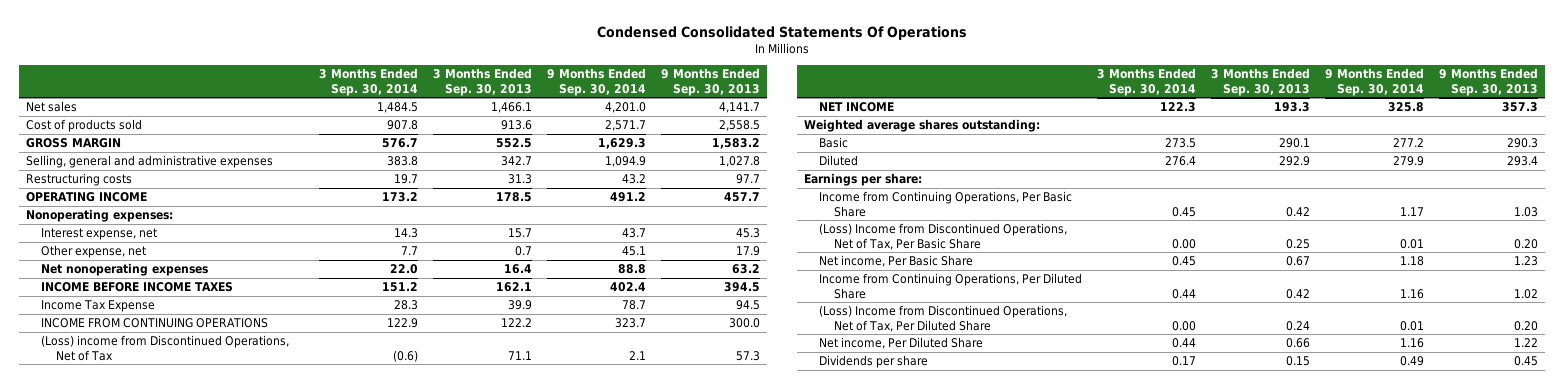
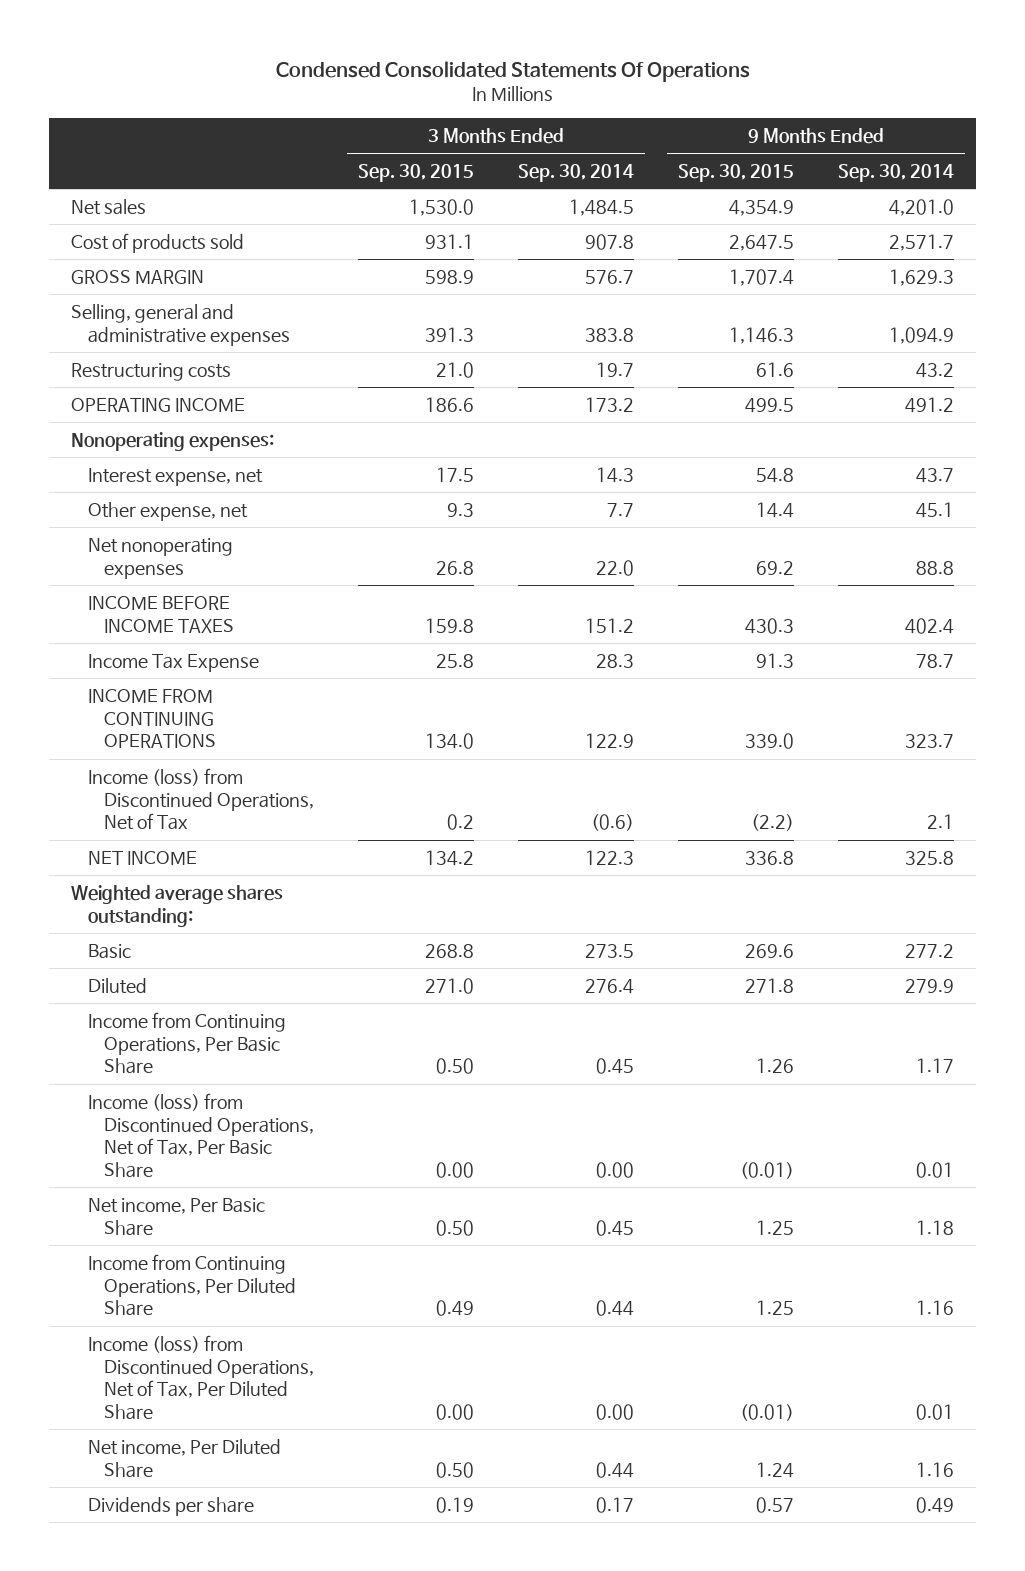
- | 3 Months Ended Sep. 30, 2014 | 3 Months Ended Sep. 30, 2013 | 9 Months Ended Sep. 30, 2014 | 9 Months Ended Sep. 30, 2013
+ | 3 Months Ended Sep. 30, 2015 | 3 Months Ended Sep. 30, 2014 | 9 Months Ended Sep. 30, 2015 | 9 Months Ended Sep. 30, 2014
- (Loss) income from Discontinued Operations, Net of Tax | (0.6) | 71.1 | 2.1 | 57.3
+ Income (loss) from Discontinued Operations, Net of Tax | 0.2 | (0.6) | (2.2) | 2.1
- Earnings per share:
- (Loss) Income from Discontinued Operations, Net of Tax, Per Basic Share | 0.00 | 0.25 | 0.01 | 0.20
+ Income (loss) from Discontinued Operations, Net of Tax, Per Basic Share | 0.00 | 0.00 | (0.01) | 0.01
- (Loss) Income from Discontinued Operations, Net of Tax, Per Diluted Share | 0.00 | 0.24 | 0.01 | 0.20
+ Income (loss) from Discontinued Operations, Net of Tax, Per Diluted Share | 0.00 | 0.00 | (0.01) | 0.01

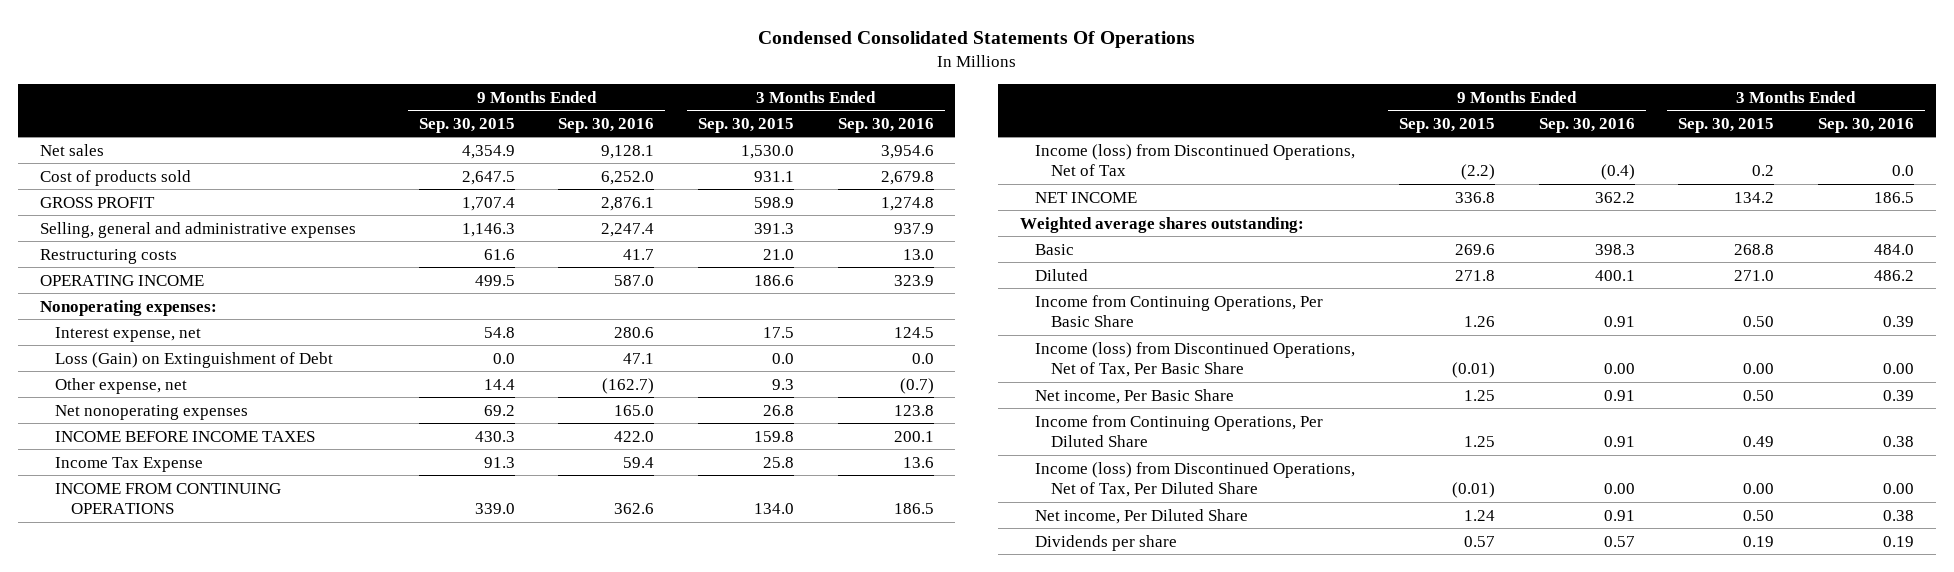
- | 3 Months Ended Sep. 30, 2015 | 3 Months Ended Sep. 30, 2014 | 9 Months Ended Sep. 30, 2015 | 9 Months Ended Sep. 30, 2014
+ | 9 Months Ended Sep. 30, 2015 | 9 Months Ended Sep. 30, 2016 | 3 Months Ended Sep. 30, 2015 | 3 Months Ended Sep. 30, 2016
- GROSS MARGIN | 598.9 | 576.7 | 1,707.4 | 1,629.3
+ GROSS PROFIT | 1,707.4 | 2,876.1 | 598.9 | 1,274.8
+ Loss (Gain) on Extinguishment of Debt | 0.0 | 47.1 | 0.0 | 0.0

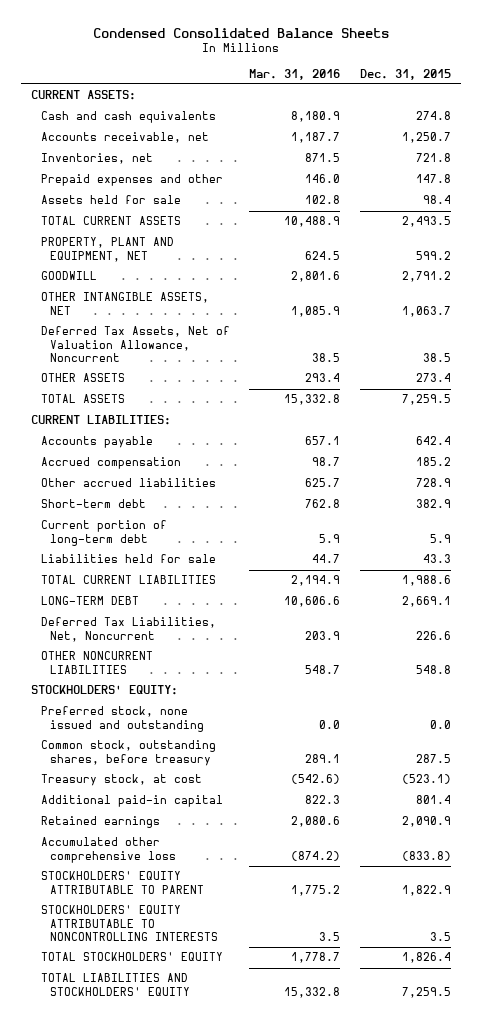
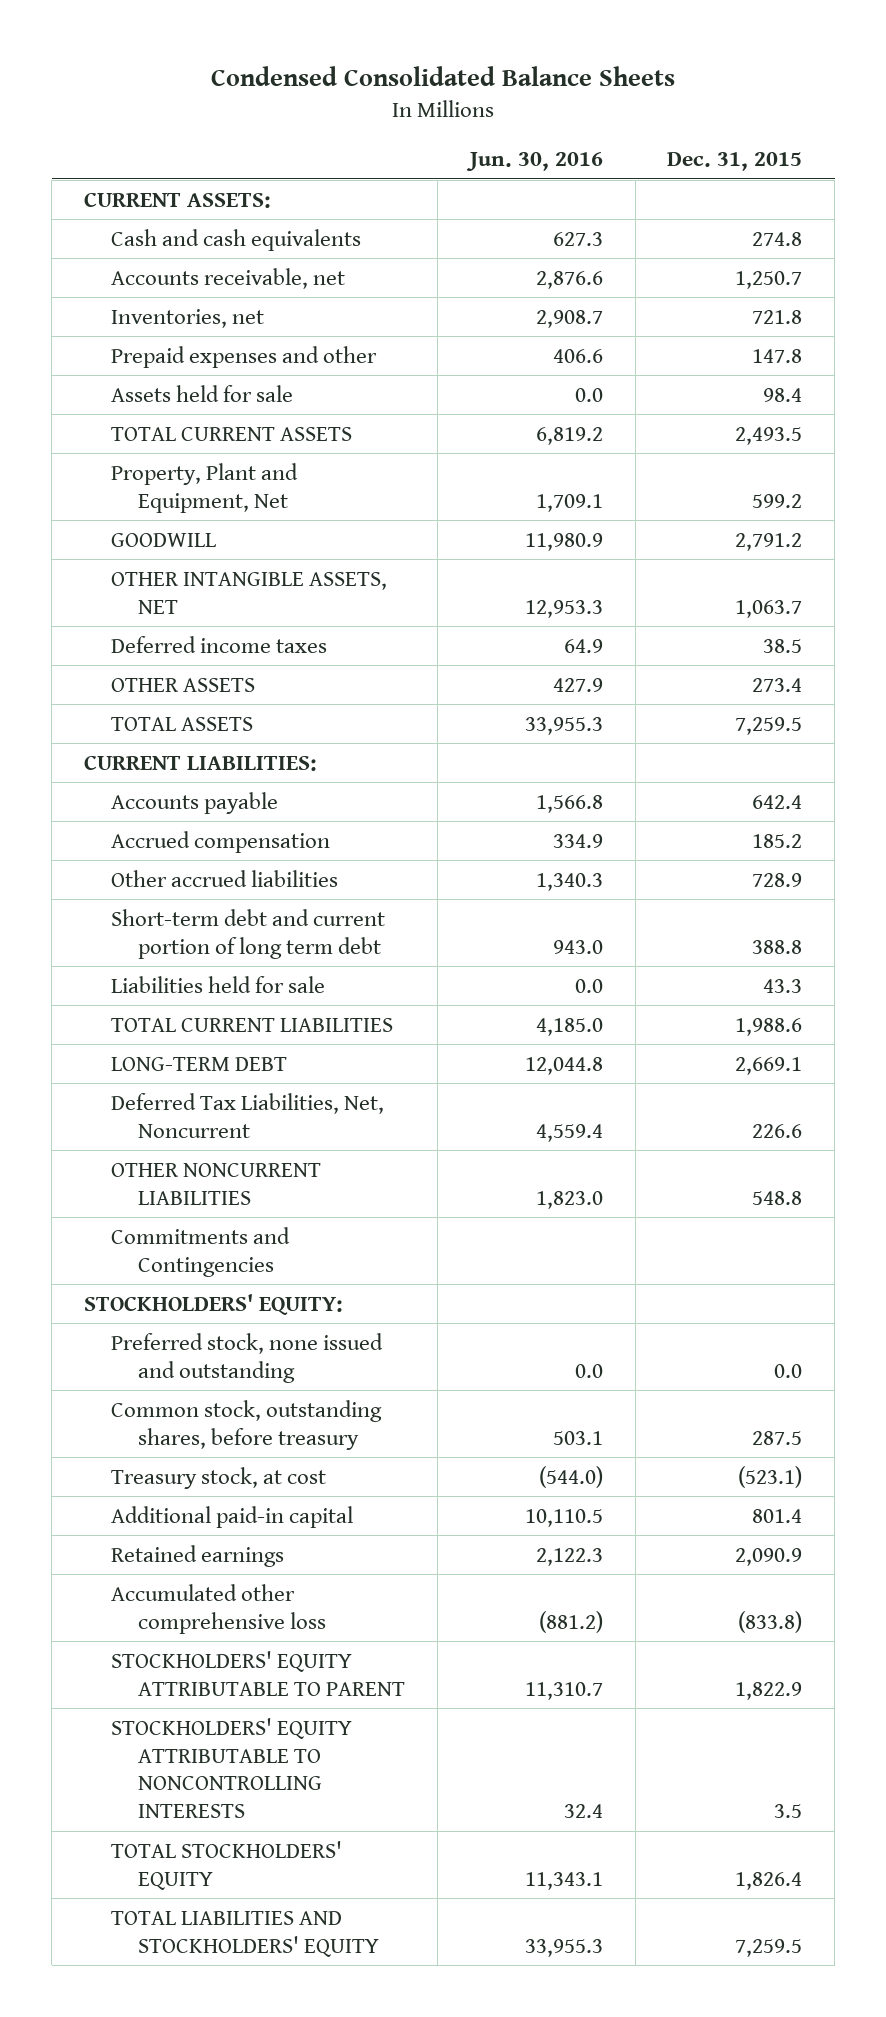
- | Mar. 31, 2016 | Dec. 31, 2015
+ | Jun. 30, 2016 | Dec. 31, 2015
- PROPERTY, PLANT AND EQUIPMENT, NET | 624.5 | 599.2
+ Property, Plant and Equipment, Net | 1,709.1 | 599.2
- Deferred Tax Assets, Net of Valuation Allowance, Noncurrent | 38.5 | 38.5
+ Deferred income taxes | 64.9 | 38.5
- Short-term debt | 762.8 | 382.9
- Current portion of long-term debt | 5.9 | 5.9
+ Short-term debt and current portion of long term debt | 943.0 | 388.8
+ Commitments and Contingencies

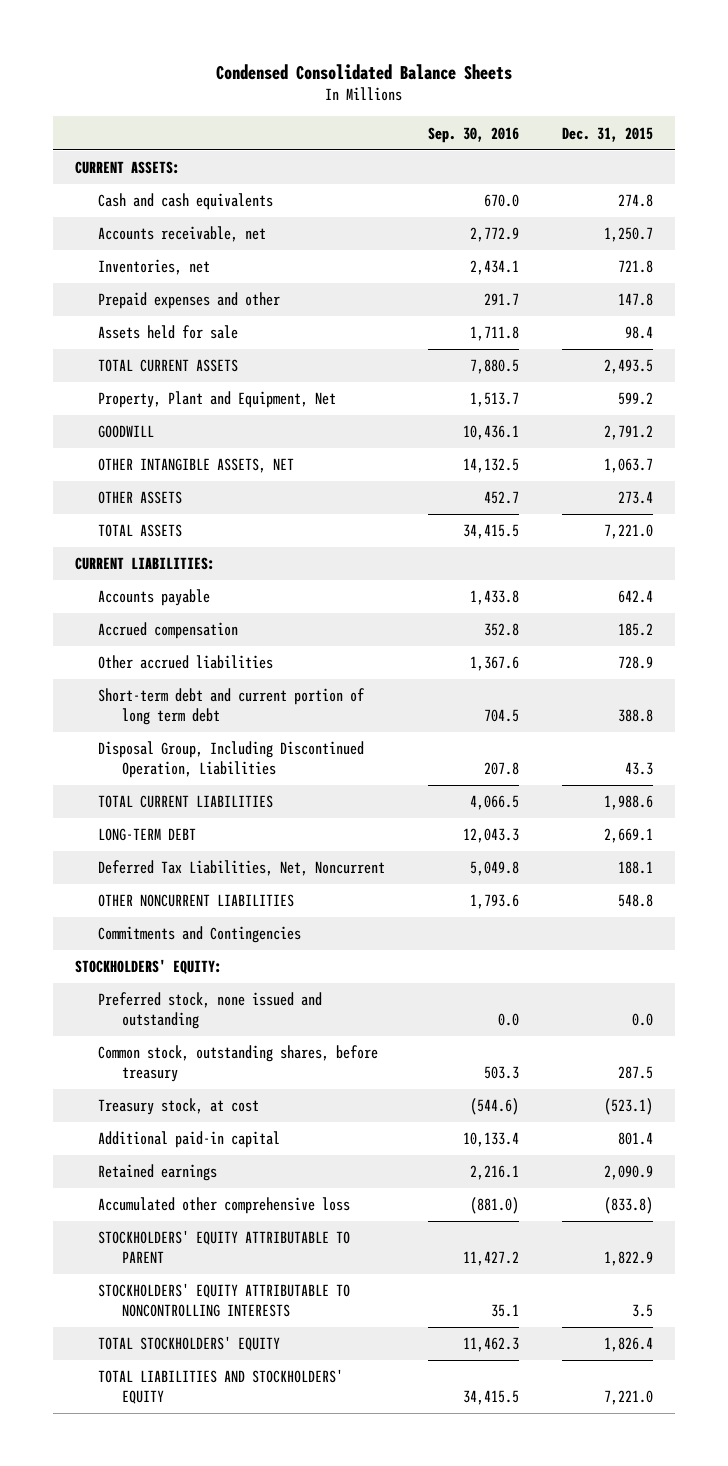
- | Jun. 30, 2016 | Dec. 31, 2015
+ | Sep. 30, 2016 | Dec. 31, 2015
- Deferred income taxes | 64.9 | 38.5
- TOTAL ASSETS | 33,955.3 | 7,259.5
+ TOTAL ASSETS | 34,415.5 | 7,221.0
- Liabilities held for sale | 0.0 | 43.3
+ Disposal Group, Including Discontinued Operation, Liabilities | 207.8 | 43.3
- Deferred Tax Liabilities, Net, Noncurrent | 4,559.4 | 226.6
+ Deferred Tax Liabilities, Net, Noncurrent | 5,049.8 | 188.1
- TOTAL LIABILITIES AND STOCKHOLDERS' EQUITY | 33,955.3 | 7,259.5
+ TOTAL LIABILITIES AND STOCKHOLDERS' EQUITY | 34,415.5 | 7,221.0

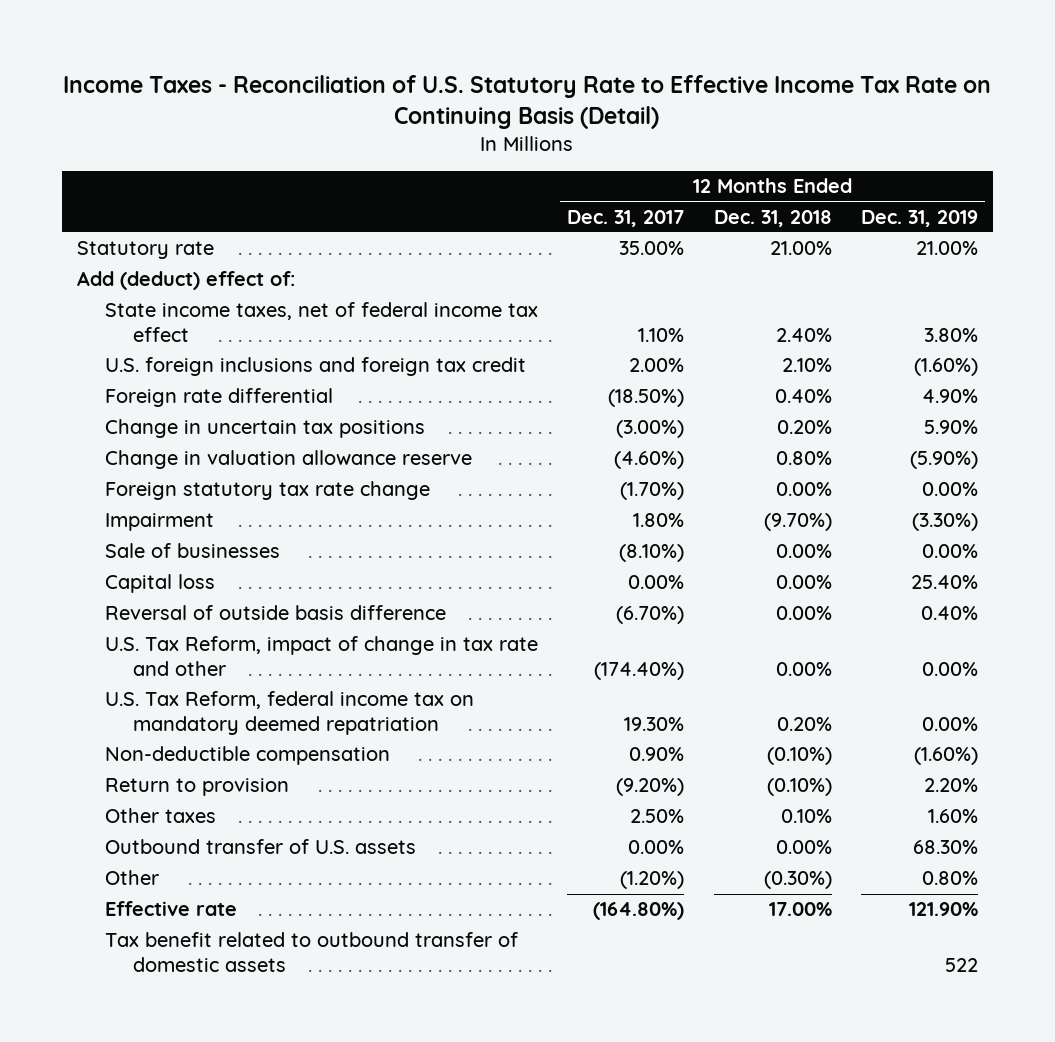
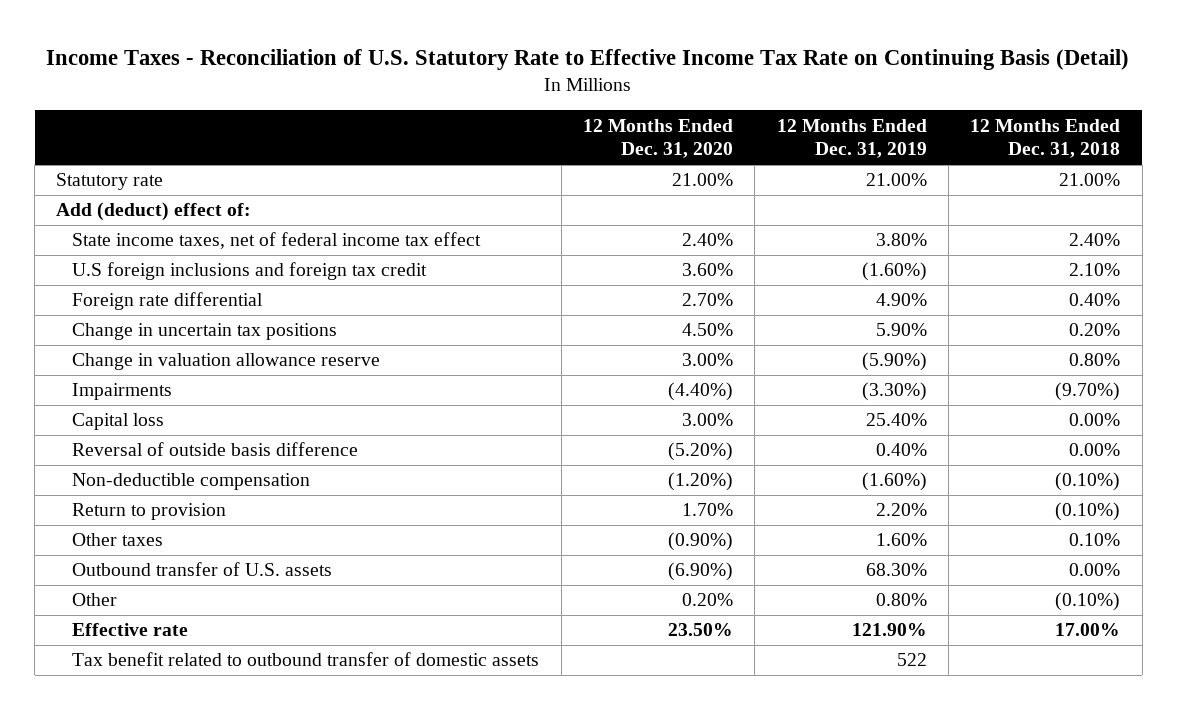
- | 12 Months Ended Dec. 31, 2017 | 12 Months Ended Dec. 31, 2018 | 12 Months Ended Dec. 31, 2019
+ | 12 Months Ended Dec. 31, 2020 | 12 Months Ended Dec. 31, 2019 | 12 Months Ended Dec. 31, 2018
- U.S. foreign inclusions and foreign tax credit | 2.00% | 2.10% | (1.60%)
+ U.S foreign inclusions and foreign tax credit | 3.60% | (1.60%) | 2.10%
- Foreign statutory tax rate change | (1.70%) | 0.00% | 0.00%
- Impairment | 1.80% | (9.70%) | (3.30%)
- Sale of businesses | (8.10%) | 0.00% | 0.00%
+ Impairments | (4.40%) | (3.30%) | (9.70%)
- U.S. Tax Reform, impact of change in tax rate and other | (174.40%) | 0.00% | 0.00%
- U.S. Tax Reform, federal income tax on mandatory deemed repatriation | 19.30% | 0.20% | 0.00%
- Other | (1.20%) | (0.30%) | 0.80%
+ Other | 0.20% | 0.80% | (0.10%)

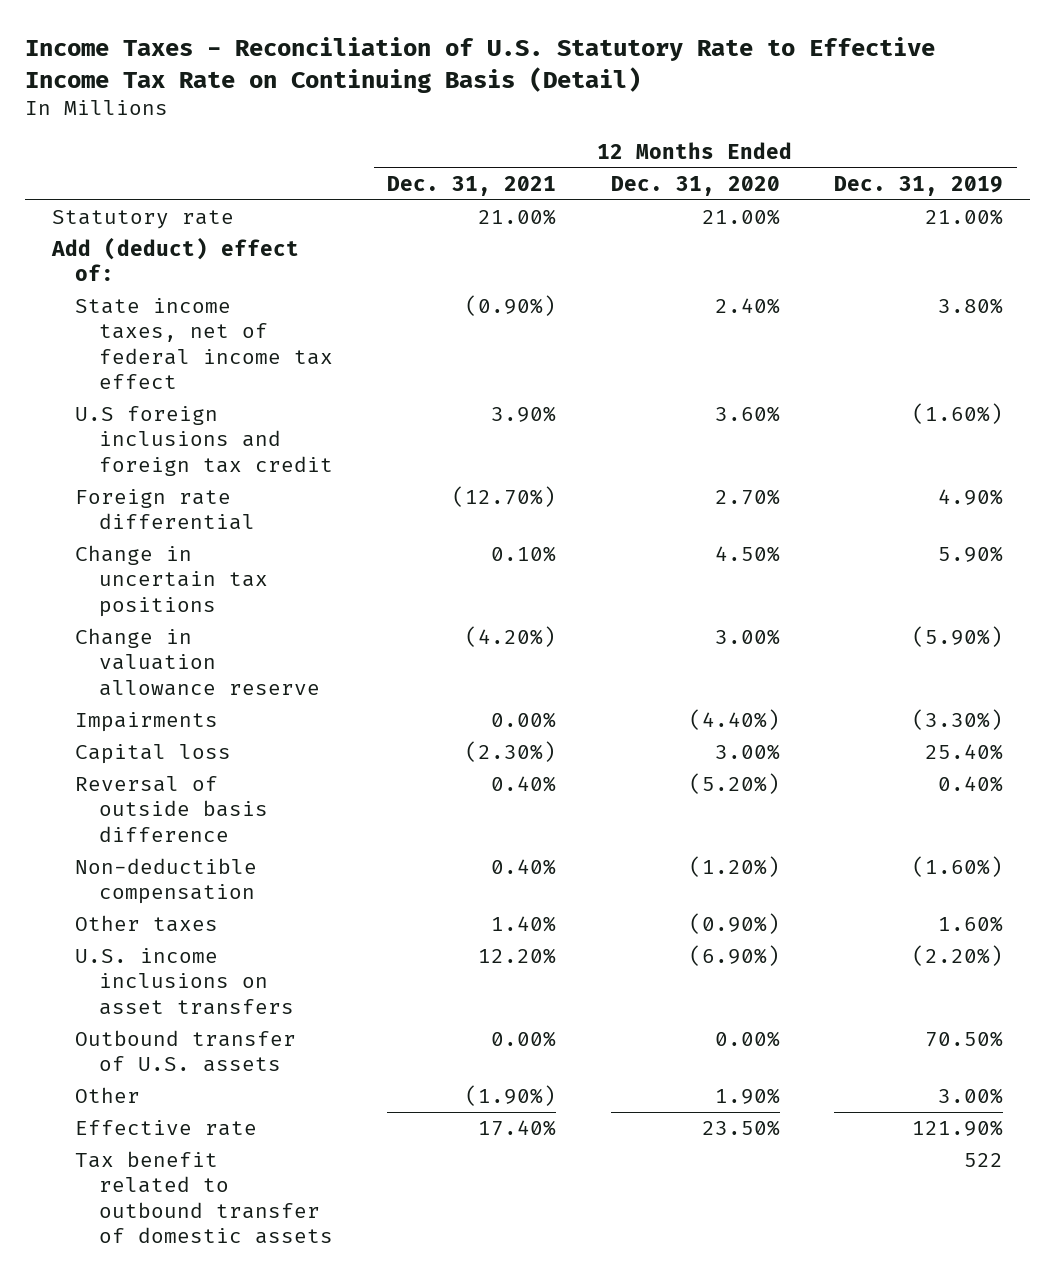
- | 12 Months Ended Dec. 31, 2020 | 12 Months Ended Dec. 31, 2019 | 12 Months Ended Dec. 31, 2018
+ | 12 Months Ended Dec. 31, 2021 | 12 Months Ended Dec. 31, 2020 | 12 Months Ended Dec. 31, 2019
- Return to provision | 1.70% | 2.20% | (0.10%)
- Outbound transfer of U.S. assets | (6.90%) | 68.30% | 0.00%
- Other | 0.20% | 0.80% | (0.10%)
+ U.S. income inclusions on asset transfers | 12.20% | (6.90%) | (2.20%)
+ Outbound transfer of U.S. assets | 0.00% | 0.00% | 70.50%
+ Other | (1.90%) | 1.90% | 3.00%

